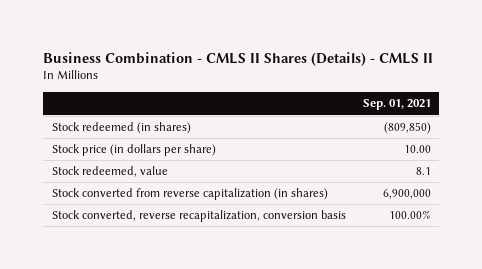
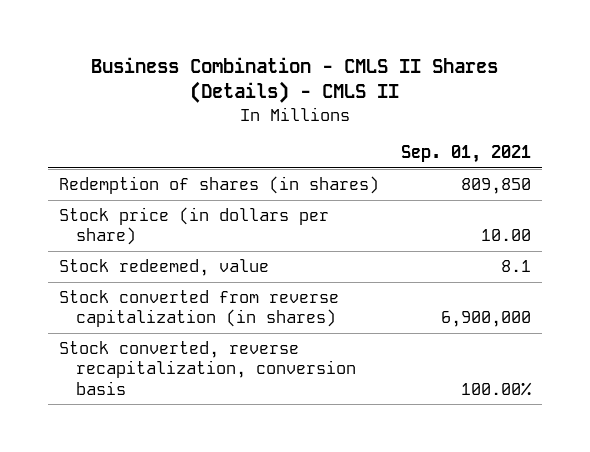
- Stock redeemed (in shares) | (809,850)
+ Redemption of shares (in shares) | 809,850

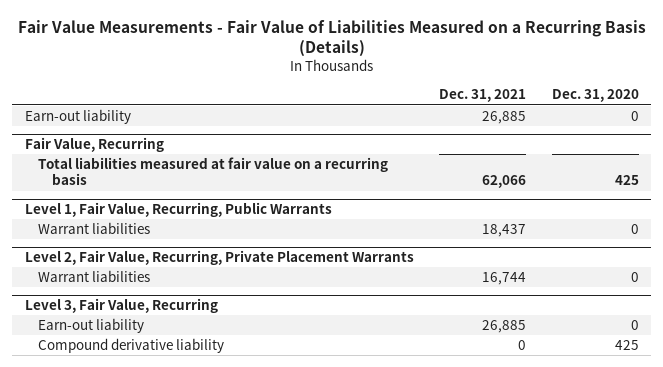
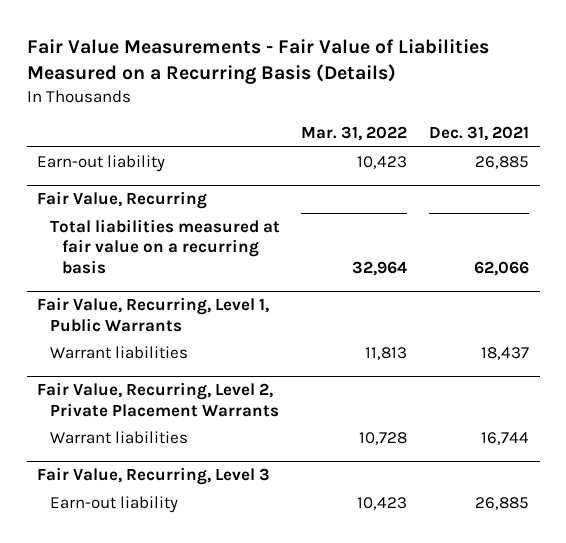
- | Dec. 31, 2021 | Dec. 31, 2020
+ | Mar. 31, 2022 | Dec. 31, 2021
- Level 1, Fair Value, Recurring, Public Warrants
+ Fair Value, Recurring, Level 1, Public Warrants
- Level 2, Fair Value, Recurring, Private Placement Warrants
+ Fair Value, Recurring, Level 2, Private Placement Warrants
- Level 3, Fair Value, Recurring
+ Fair Value, Recurring, Level 3
- Compound derivative liability | 0 | 425

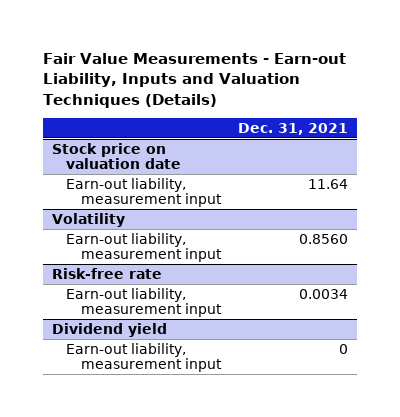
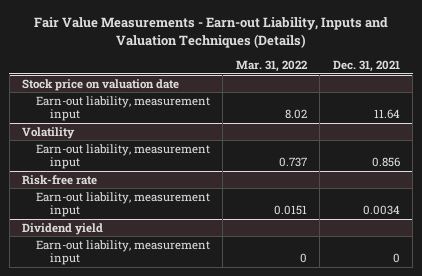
- | Dec. 31, 2021
+ | Mar. 31, 2022 | Dec. 31, 2021
@ Volatility
- Earn-out liability, measurement input | 0.8560
+ Earn-out liability, measurement input | 0.737 | 0.856

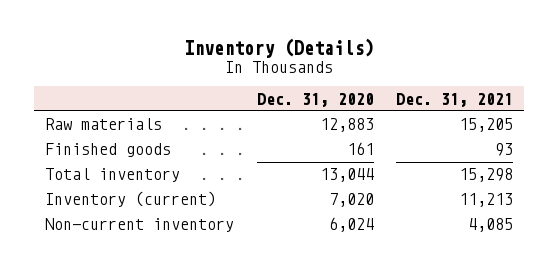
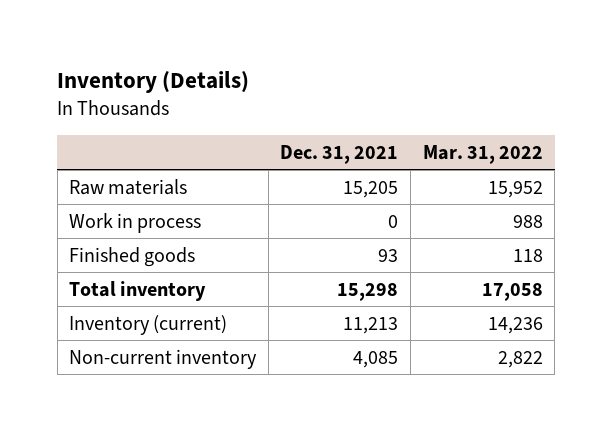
- | Dec. 31, 2020 | Dec. 31, 2021
+ | Dec. 31, 2021 | Mar. 31, 2022
+ Work in process | 0 | 988

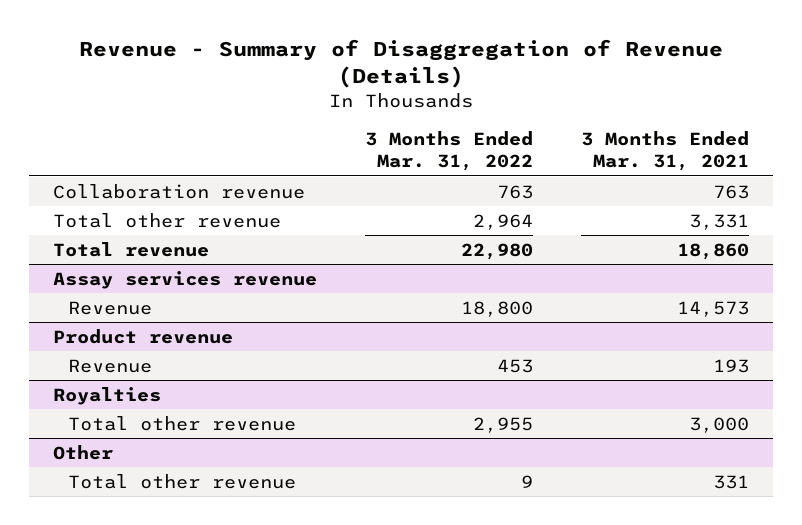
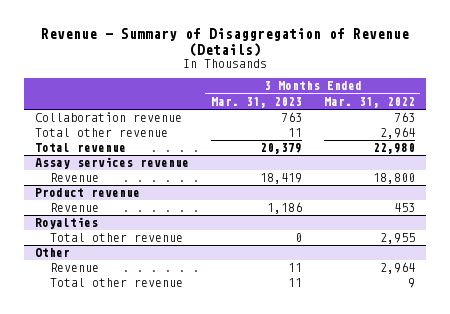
- | 3 Months Ended Mar. 31, 2022 | 3 Months Ended Mar. 31, 2021
+ | 3 Months Ended Mar. 31, 2023 | 3 Months Ended Mar. 31, 2022
@ Other
+ Revenue | 11 | 2,964

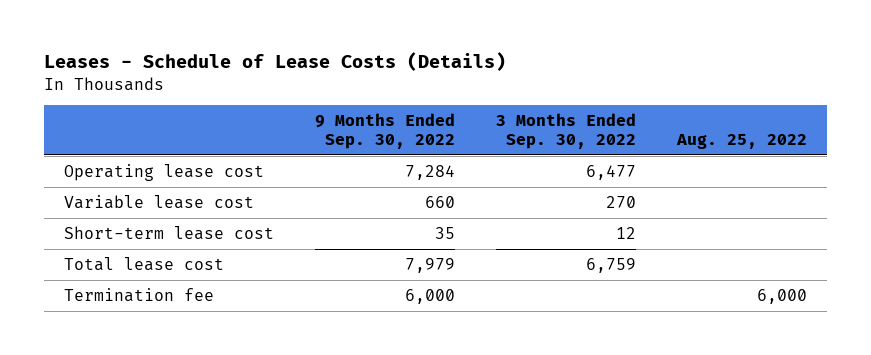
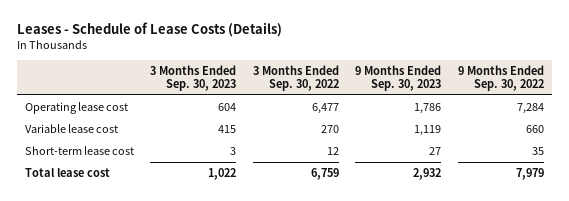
- | 9 Months Ended Sep. 30, 2022 | 3 Months Ended Sep. 30, 2022 | Aug. 25, 2022
+ | 3 Months Ended Sep. 30, 2023 | 3 Months Ended Sep. 30, 2022 | 9 Months Ended Sep. 30, 2023 | 9 Months Ended Sep. 30, 2022
- Termination fee | 6,000 | | 6,000

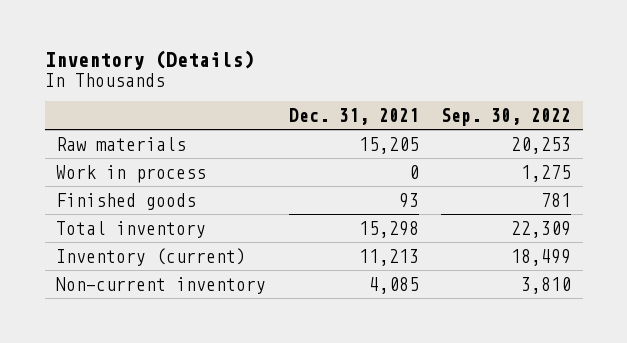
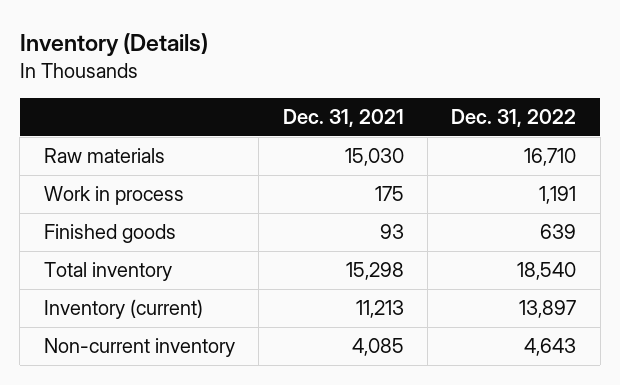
- | Dec. 31, 2021 | Sep. 30, 2022
+ | Dec. 31, 2021 | Dec. 31, 2022
- Raw materials | 15,205 | 20,253
- Work in process | 0 | 1,275
+ Raw materials | 15,030 | 16,710
+ Work in process | 175 | 1,191

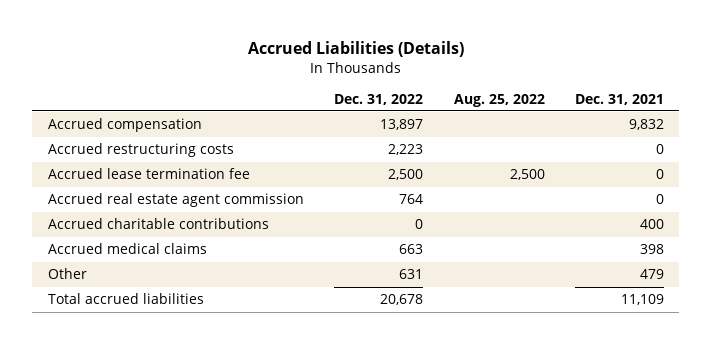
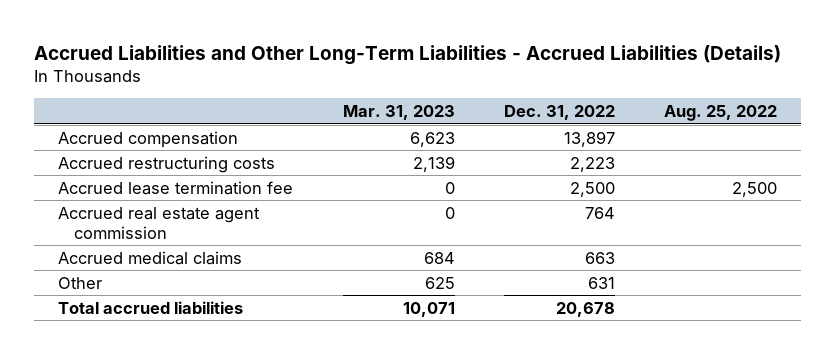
- Accrued Liabilities (Details)
+ Accrued Liabilities and Other Long-Term Liabilities - Accrued Liabilities (Details)
- | Dec. 31, 2022 | Aug. 25, 2022 | Dec. 31, 2021
+ | Mar. 31, 2023 | Dec. 31, 2022 | Aug. 25, 2022
- Accrued charitable contributions | 0 | | 400

